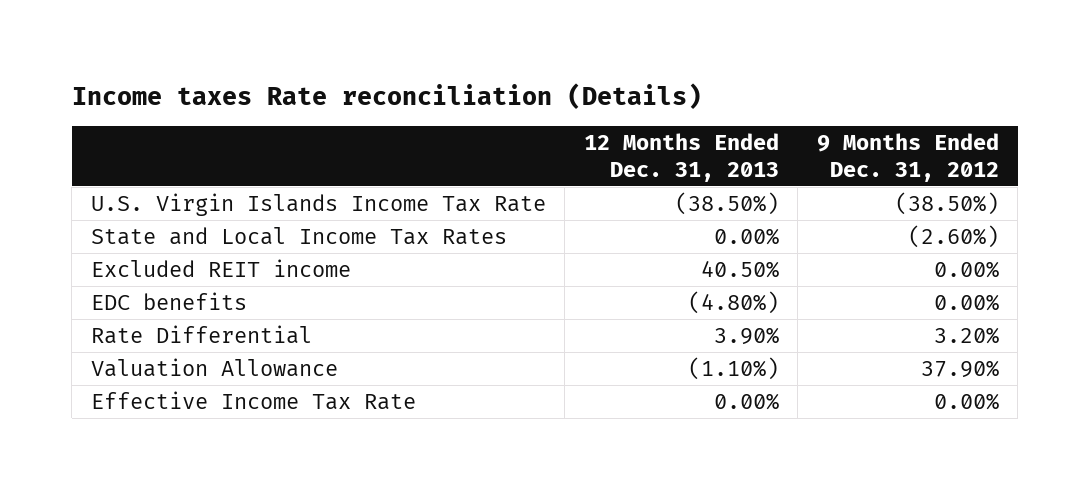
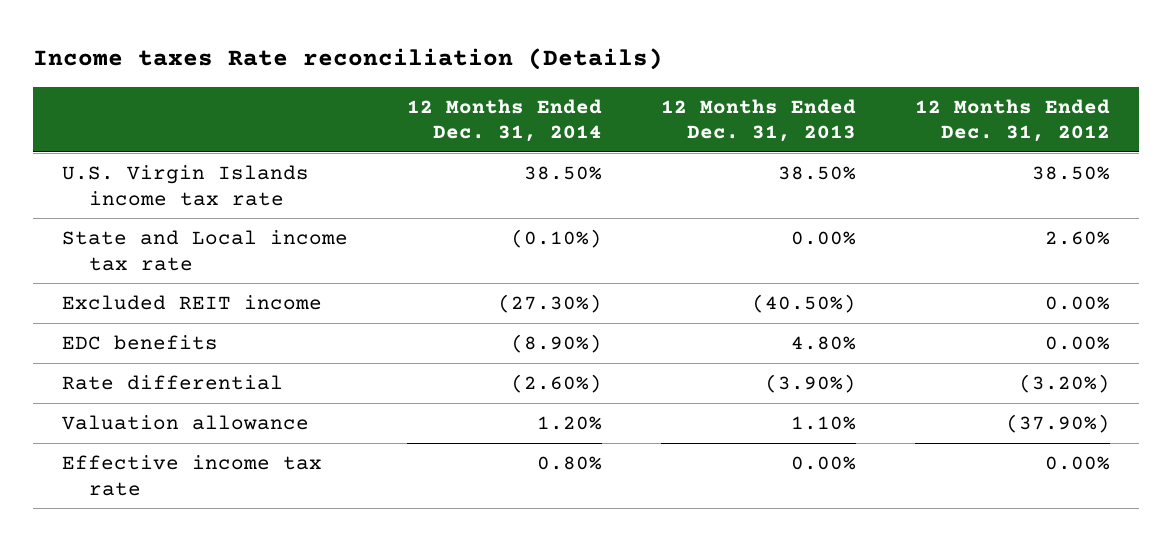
- | 12 Months Ended Dec. 31, 2013 | 9 Months Ended Dec. 31, 2012
+ | 12 Months Ended Dec. 31, 2014 | 12 Months Ended Dec. 31, 2013 | 12 Months Ended Dec. 31, 2012
- U.S. Virgin Islands Income Tax Rate | (38.50%) | (38.50%)
- State and Local Income Tax Rates | 0.00% | (2.60%)
- Excluded REIT income | 40.50% | 0.00%
- EDC benefits | (4.80%) | 0.00%
- Rate Differential | 3.90% | 3.20%
- Valuation Allowance | (1.10%) | 37.90%
- Effective Income Tax Rate | 0.00% | 0.00%
+ U.S. Virgin Islands income tax rate | 38.50% | 38.50% | 38.50%
+ State and Local income tax rate | (0.10%) | 0.00% | 2.60%
+ Excluded REIT income | (27.30%) | (40.50%) | 0.00%
+ EDC benefits | (8.90%) | 4.80% | 0.00%
+ Rate differential | (2.60%) | (3.90%) | (3.20%)
+ Valuation allowance | 1.20% | 1.10% | (37.90%)
+ Effective income tax rate | 0.80% | 0.00% | 0.00%

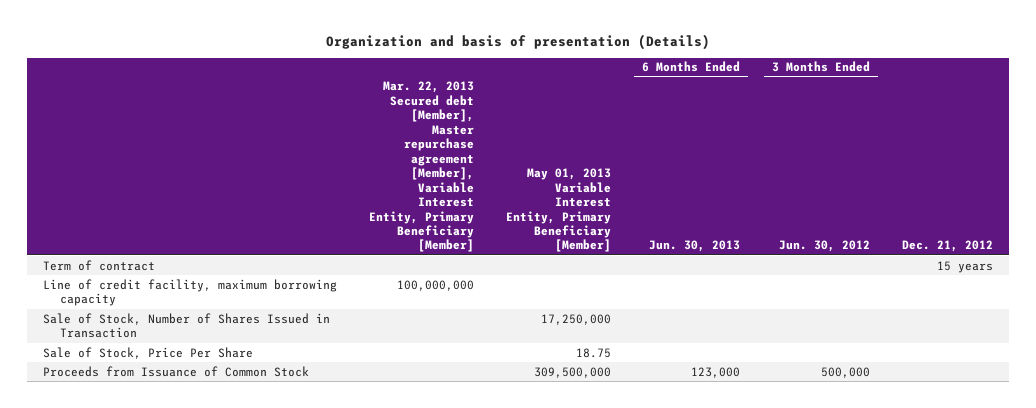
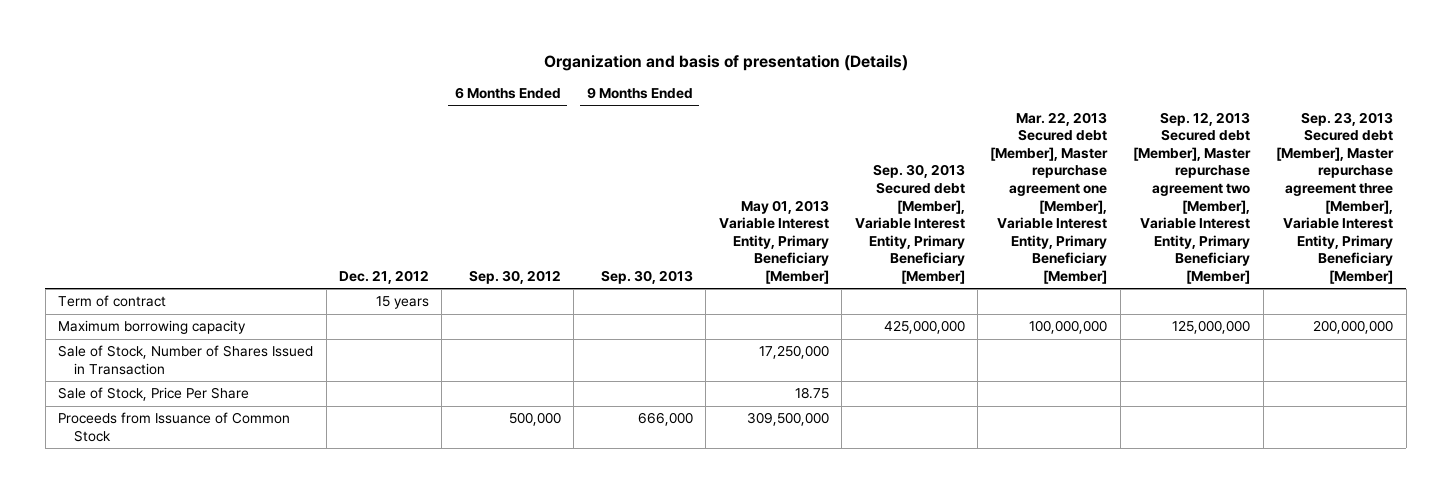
- | Mar. 22, 2013 Secured debt [Member], Master repurchase agreement [Member], Variable Interest Entity, Primary Beneficiary [Member] | May 01, 2013 Variable Interest Entity, Primary Beneficiary [Member] | 6 Months Ended Jun. 30, 2013 | 3 Months Ended Jun. 30, 2012 | Dec. 21, 2012
+ | Dec. 21, 2012 | 6 Months Ended Sep. 30, 2012 | 9 Months Ended Sep. 30, 2013 | May 01, 2013 Variable Interest Entity, Primary Beneficiary [Member] | Sep. 30, 2013 Secured debt [Member], Variable Interest Entity, Primary Beneficiary [Member] | Mar. 22, 2013 Secured debt [Member], Master repurchase agreement one [Member], Variable Interest Entity, Primary Beneficiary [Member] | Sep. 12, 2013 Secured debt [Member], Master repurchase agreement two [Member], Variable Interest Entity, Primary Beneficiary [Member] | Sep. 23, 2013 Secured debt [Member], Master repurchase agreement three [Member], Variable Interest Entity, Primary Beneficiary [Member]
- Line of credit facility, maximum borrowing capacity | 100,000,000 | | | |
+ Maximum borrowing capacity | | | | | 425,000,000 | 100,000,000 | 125,000,000 | 200,000,000

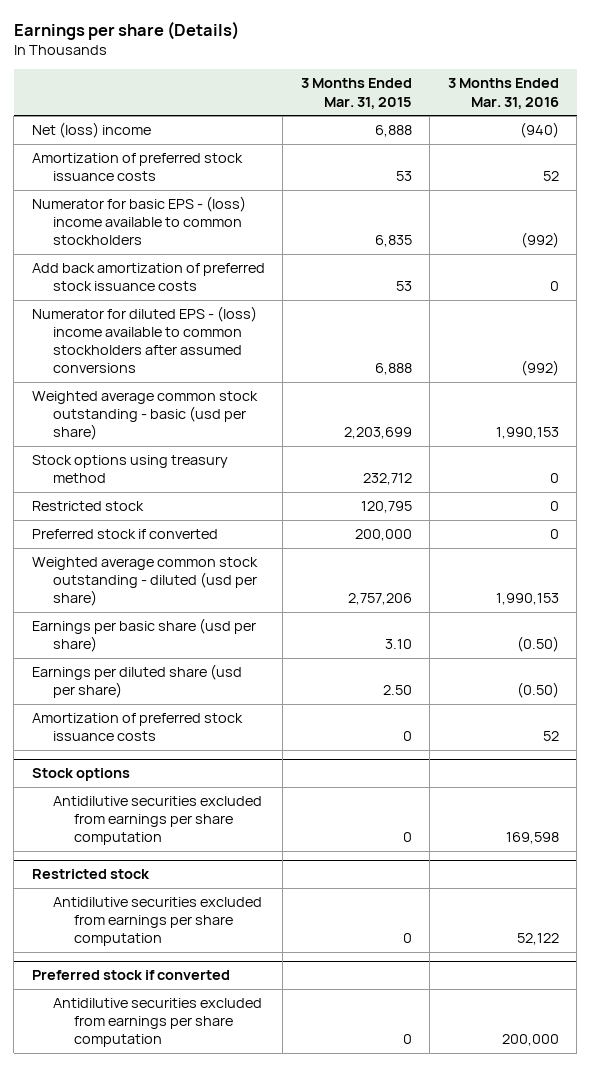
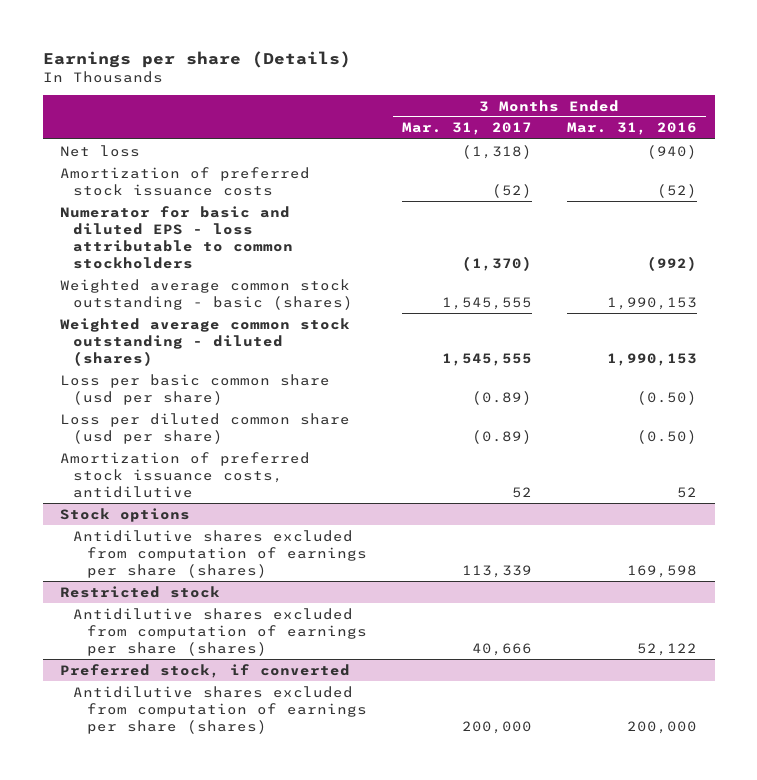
- | 3 Months Ended Mar. 31, 2015 | 3 Months Ended Mar. 31, 2016
+ | 3 Months Ended Mar. 31, 2017 | 3 Months Ended Mar. 31, 2016
- Net (loss) income | 6,888 | (940)
- Amortization of preferred stock issuance costs | 53 | 52
- Numerator for basic EPS - (loss) income available to common stockholders | 6,835 | (992)
- Add back amortization of preferred stock issuance costs | 53 | 0
- Numerator for diluted EPS - (loss) income available to common stockholders after assumed conversions | 6,888 | (992)
- Weighted average common stock outstanding - basic (usd per share) | 2,203,699 | 1,990,153
- Stock options using treasury method | 232,712 | 0
- Restricted stock | 120,795 | 0
- Preferred stock if converted | 200,000 | 0
- Weighted average common stock outstanding - diluted (usd per share) | 2,757,206 | 1,990,153
- Earnings per basic share (usd per share) | 3.10 | (0.50)
- Earnings per diluted share (usd per share) | 2.50 | (0.50)
- Amortization of preferred stock issuance costs | 0 | 52
+ Net loss | (1,318) | (940)
+ Amortization of preferred stock issuance costs | (52) | (52)
+ Numerator for basic and diluted EPS - loss attributable to common stockholders | (1,370) | (992)
+ Weighted average common stock outstanding - basic (shares) | 1,545,555 | 1,990,153
+ Weighted average common stock outstanding - diluted (shares) | 1,545,555 | 1,990,153
+ Loss per basic common share (usd per share) | (0.89) | (0.50)
+ Loss per diluted common share (usd per share) | (0.89) | (0.50)
+ Amortization of preferred stock issuance costs, antidilutive | 52 | 52
@ Stock options
- Antidilutive securities excluded from earnings per share computation | 0 | 169,598
+ Antidilutive shares excluded from computation of earnings per share (shares) | 113,339 | 169,598
@ Restricted stock
- Antidilutive securities excluded from earnings per share computation | 0 | 52,122
- Preferred stock if converted
- Antidilutive securities excluded from earnings per share computation | 0 | 200,000
@ Restricted stock
+ Antidilutive shares excluded from computation of earnings per share (shares) | 40,666 | 52,122
+ Preferred stock, if converted
+ Antidilutive shares excluded from computation of earnings per share (shares) | 200,000 | 200,000

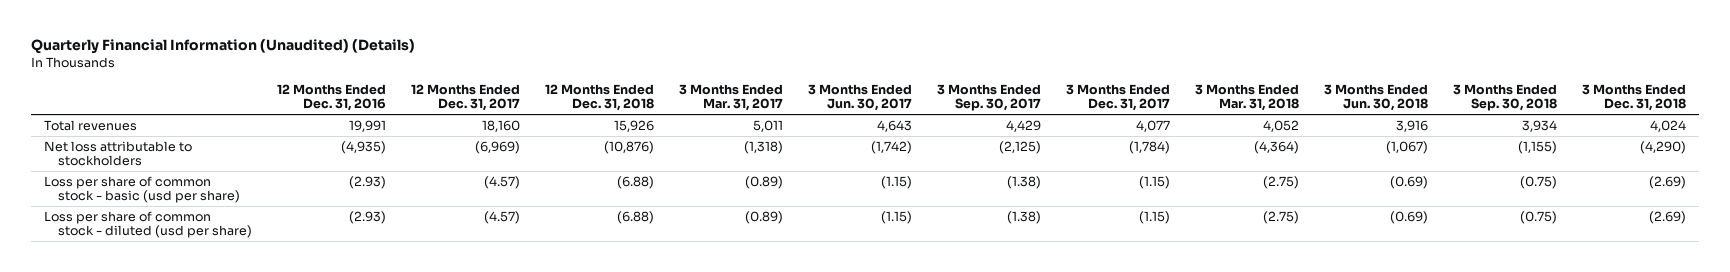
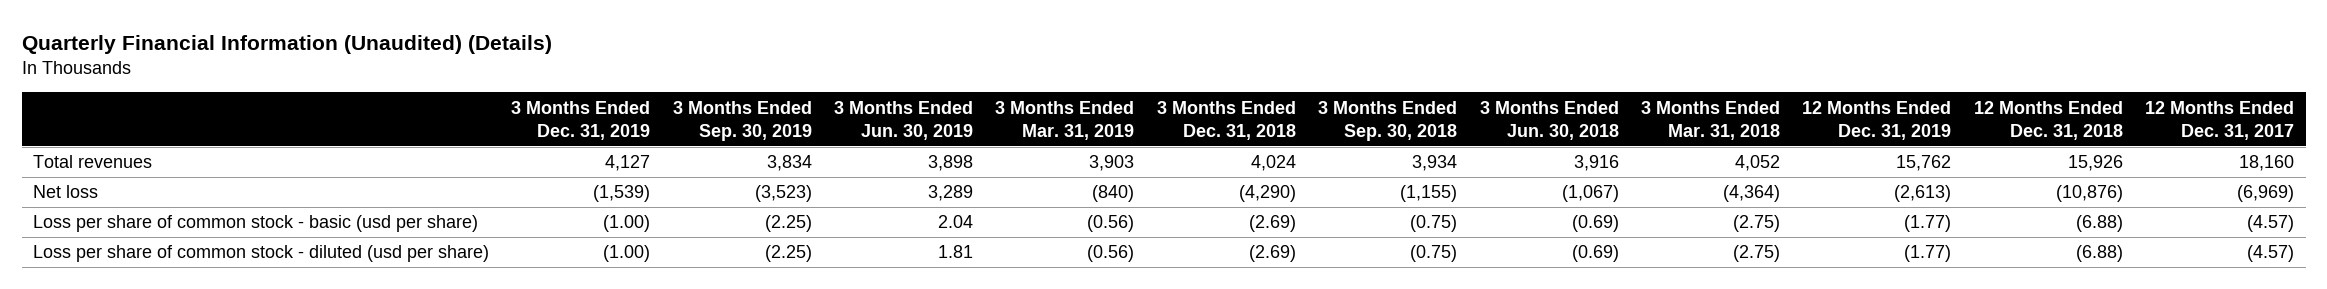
- | 12 Months Ended Dec. 31, 2016 | 12 Months Ended Dec. 31, 2017 | 12 Months Ended Dec. 31, 2018 | 3 Months Ended Mar. 31, 2017 | 3 Months Ended Jun. 30, 2017 | 3 Months Ended Sep. 30, 2017 | 3 Months Ended Dec. 31, 2017 | 3 Months Ended Mar. 31, 2018 | 3 Months Ended Jun. 30, 2018 | 3 Months Ended Sep. 30, 2018 | 3 Months Ended Dec. 31, 2018
+ | 3 Months Ended Dec. 31, 2019 | 3 Months Ended Sep. 30, 2019 | 3 Months Ended Jun. 30, 2019 | 3 Months Ended Mar. 31, 2019 | 3 Months Ended Dec. 31, 2018 | 3 Months Ended Sep. 30, 2018 | 3 Months Ended Jun. 30, 2018 | 3 Months Ended Mar. 31, 2018 | 12 Months Ended Dec. 31, 2019 | 12 Months Ended Dec. 31, 2018 | 12 Months Ended Dec. 31, 2017
- Net loss attributable to stockholders | (4,935) | (6,969) | (10,876) | (1,318) | (1,742) | (2,125) | (1,784) | (4,364) | (1,067) | (1,155) | (4,290)
+ Net loss | (1,539) | (3,523) | 3,289 | (840) | (4,290) | (1,155) | (1,067) | (4,364) | (2,613) | (10,876) | (6,969)

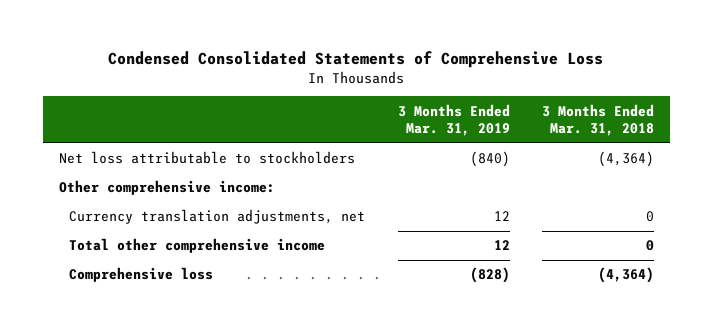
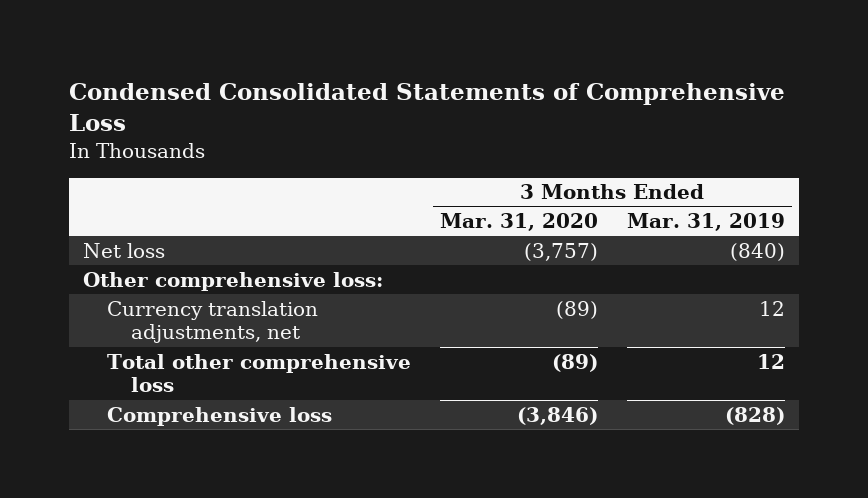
- | 3 Months Ended Mar. 31, 2019 | 3 Months Ended Mar. 31, 2018
+ | 3 Months Ended Mar. 31, 2020 | 3 Months Ended Mar. 31, 2019
- Net loss attributable to stockholders | (840) | (4,364)
- Other comprehensive income:
+ Net loss | (3,757) | (840)
+ Other comprehensive loss:
- Total other comprehensive income | 12 | 0
+ Total other comprehensive loss | (89) | 12

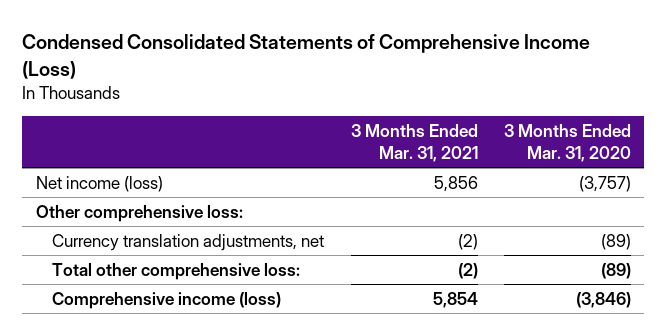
- Condensed Consolidated Statements of Comprehensive Loss
+ Condensed Consolidated Statements of Comprehensive Income (Loss)
- | 3 Months Ended Mar. 31, 2020 | 3 Months Ended Mar. 31, 2019
+ | 3 Months Ended Mar. 31, 2021 | 3 Months Ended Mar. 31, 2020
- Net loss | (3,757) | (840)
+ Net income (loss) | 5,856 | (3,757)
- Total other comprehensive loss | (89) | 12
- Comprehensive loss | (3,846) | (828)
+ Total other comprehensive loss: | (2) | (89)
+ Comprehensive income (loss) | 5,854 | (3,846)

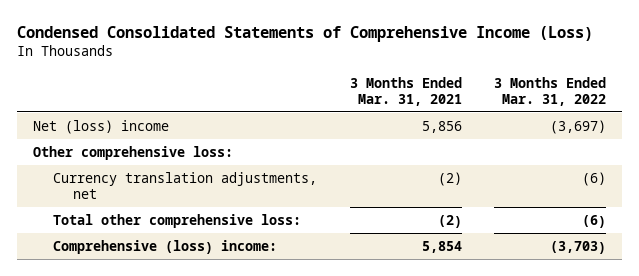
- | 3 Months Ended Mar. 31, 2021 | 3 Months Ended Mar. 31, 2020
+ | 3 Months Ended Mar. 31, 2021 | 3 Months Ended Mar. 31, 2022
- Net income (loss) | 5,856 | (3,757)
+ Net (loss) income | 5,856 | (3,697)
- Comprehensive income (loss) | 5,854 | (3,846)
+ Comprehensive (loss) income: | 5,854 | (3,703)

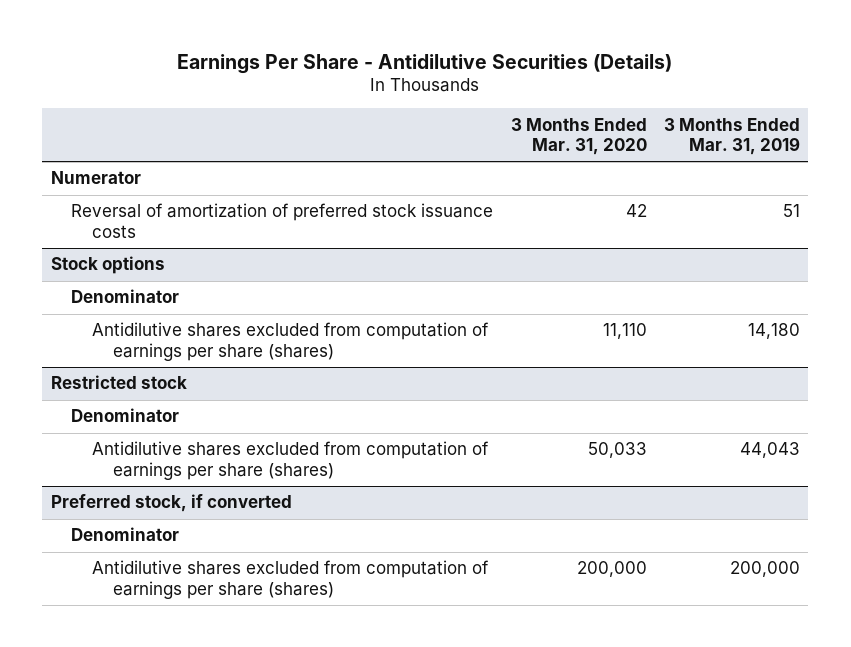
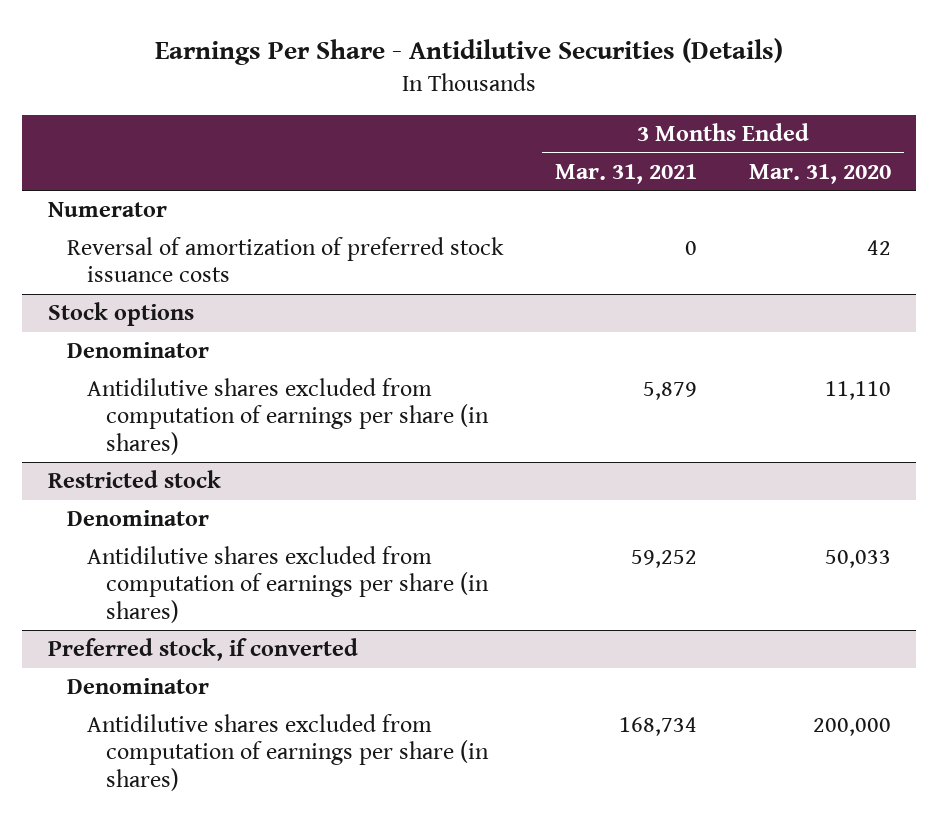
- | 3 Months Ended Mar. 31, 2020 | 3 Months Ended Mar. 31, 2019
+ | 3 Months Ended Mar. 31, 2021 | 3 Months Ended Mar. 31, 2020
@ Stock options
- Antidilutive shares excluded from computation of earnings per share (shares) | 11,110 | 14,180
+ Antidilutive shares excluded from computation of earnings per share (in shares) | 5,879 | 11,110
@ Restricted stock
- Antidilutive shares excluded from computation of earnings per share (shares) | 50,033 | 44,043
+ Antidilutive shares excluded from computation of earnings per share (in shares) | 59,252 | 50,033
@ Preferred stock, if converted
- Antidilutive shares excluded from computation of earnings per share (shares) | 200,000 | 200,000
+ Antidilutive shares excluded from computation of earnings per share (in shares) | 168,734 | 200,000

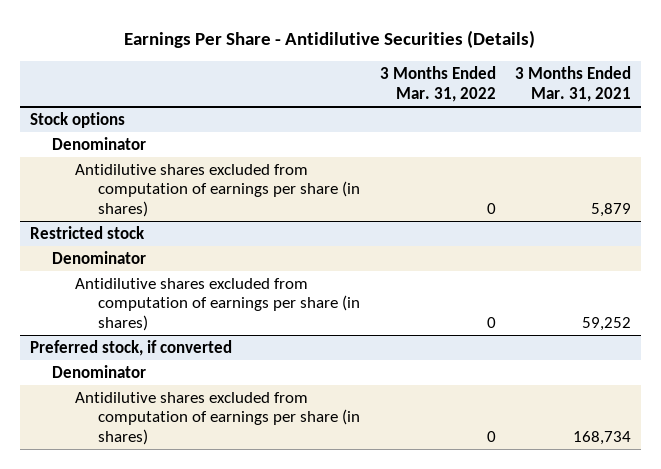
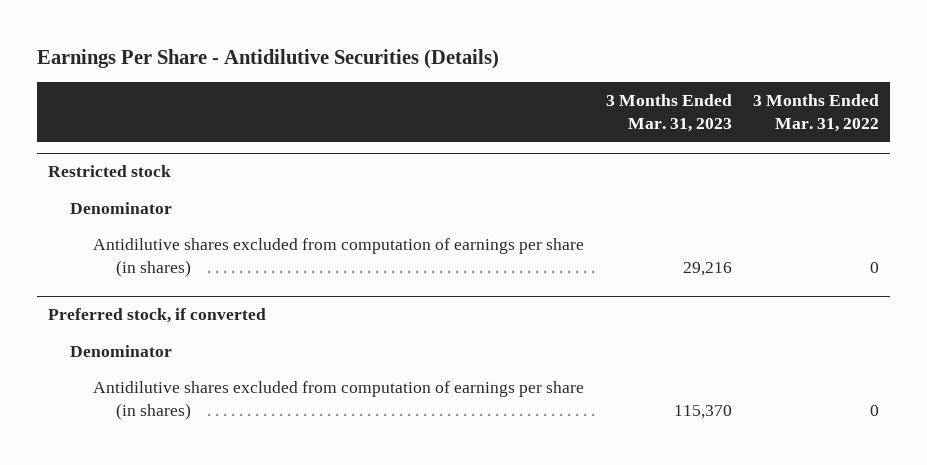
- | 3 Months Ended Mar. 31, 2022 | 3 Months Ended Mar. 31, 2021
+ | 3 Months Ended Mar. 31, 2023 | 3 Months Ended Mar. 31, 2022
- Stock options
- Denominator
- Antidilutive shares excluded from computation of earnings per share (in shares) | 0 | 5,879

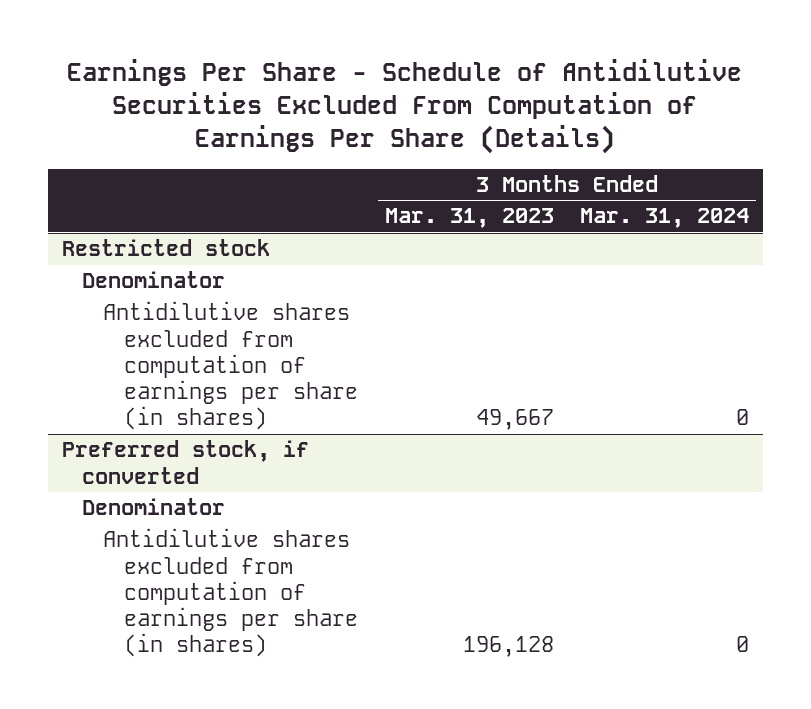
- Earnings Per Share - Antidilutive Securities (Details)
+ Earnings Per Share - Schedule of Antidilutive Securities Excluded From Computation of Earnings Per Share (Details)
- | 3 Months Ended Mar. 31, 2023 | 3 Months Ended Mar. 31, 2022
+ | 3 Months Ended Mar. 31, 2023 | 3 Months Ended Mar. 31, 2024
@ Restricted stock
- Antidilutive shares excluded from computation of earnings per share (in shares) | 29,216 | 0
+ Antidilutive shares excluded from computation of earnings per share (in shares) | 49,667 | 0
@ Preferred stock, if converted
- Antidilutive shares excluded from computation of earnings per share (in shares) | 115,370 | 0
+ Antidilutive shares excluded from computation of earnings per share (in shares) | 196,128 | 0

